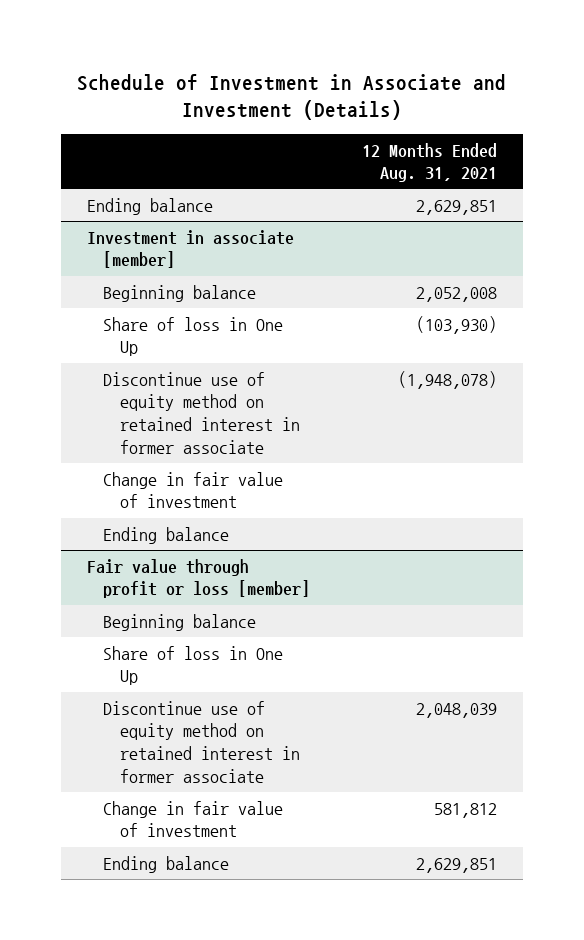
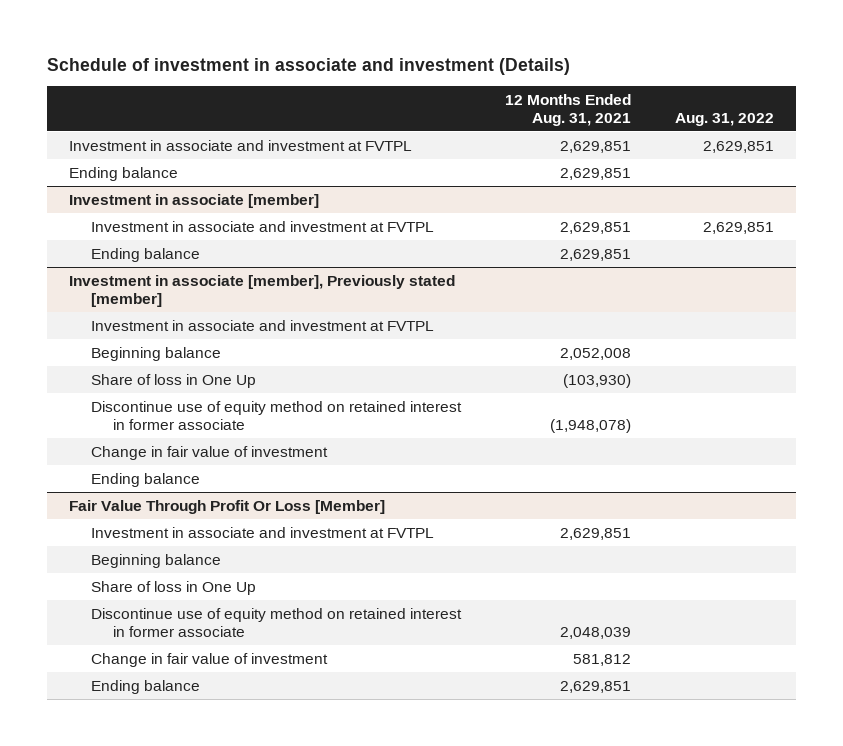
- Schedule of Investment in Associate and Investment (Details)
+ Schedule of investment in associate and investment (Details)
- | 12 Months Ended Aug. 31, 2021
+ | 12 Months Ended Aug. 31, 2021 | Aug. 31, 2022
+ Investment in associate and investment at FVTPL | 2,629,851 | 2,629,851
@ Investment in associate [member]
+ Investment in associate and investment at FVTPL | 2,629,851 | 2,629,851
+ Ending balance | 2,629,851 |
+ Investment in associate [member], Previously stated [member]
+ Investment in associate and investment at FVTPL
- Fair value through profit or loss [member]
+ Fair Value Through Profit Or Loss [Member]
+ Investment in associate and investment at FVTPL | 2,629,851 |

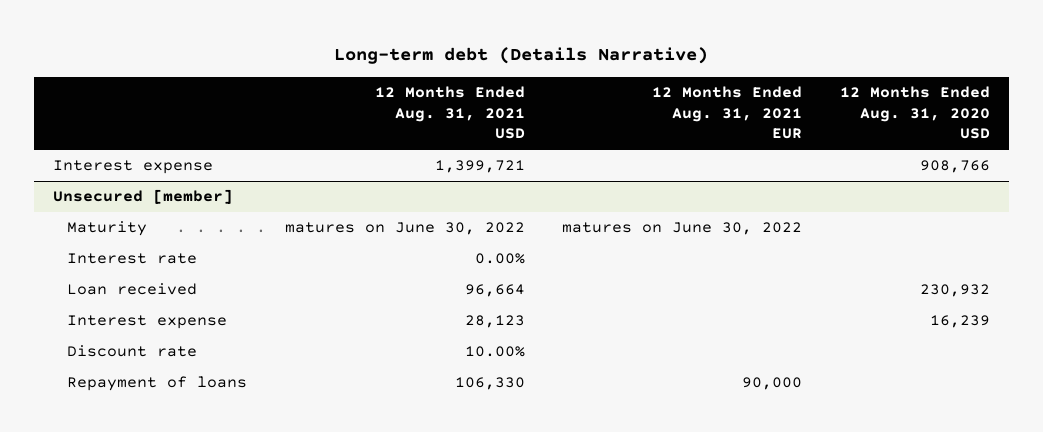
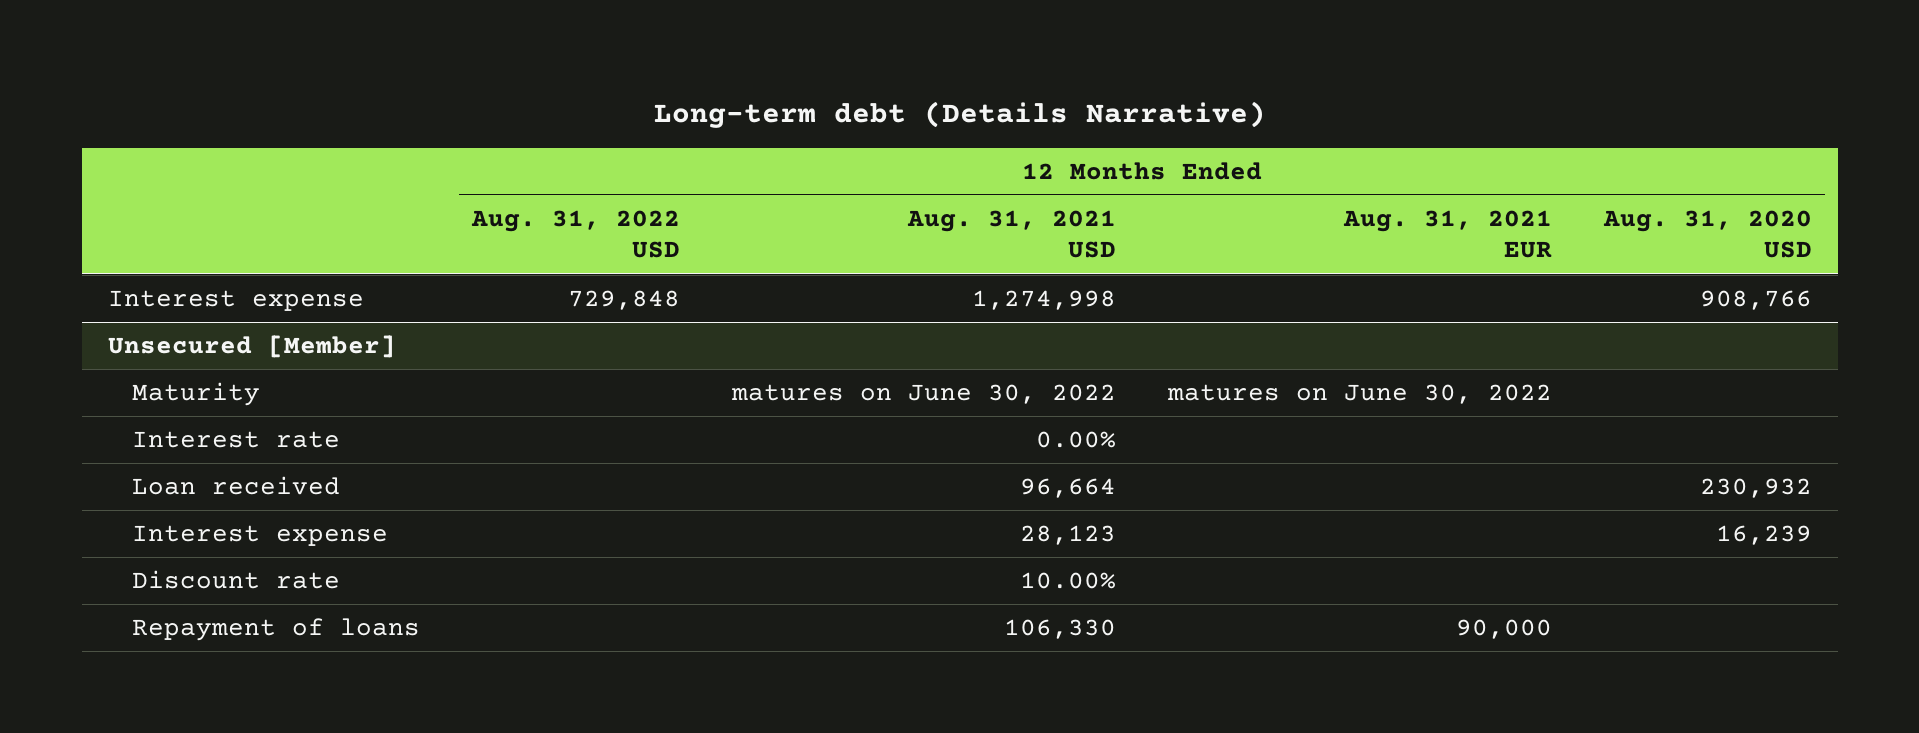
- | 12 Months Ended Aug. 31, 2021 USD | 12 Months Ended Aug. 31, 2021 EUR | 12 Months Ended Aug. 31, 2020 USD
+ | 12 Months Ended Aug. 31, 2022 USD | 12 Months Ended Aug. 31, 2021 USD | 12 Months Ended Aug. 31, 2021 EUR | 12 Months Ended Aug. 31, 2020 USD
- Interest expense | 1,399,721 | | 908,766
- Unsecured [member]
+ Interest expense | 729,848 | 1,274,998 | | 908,766
+ Unsecured [Member]

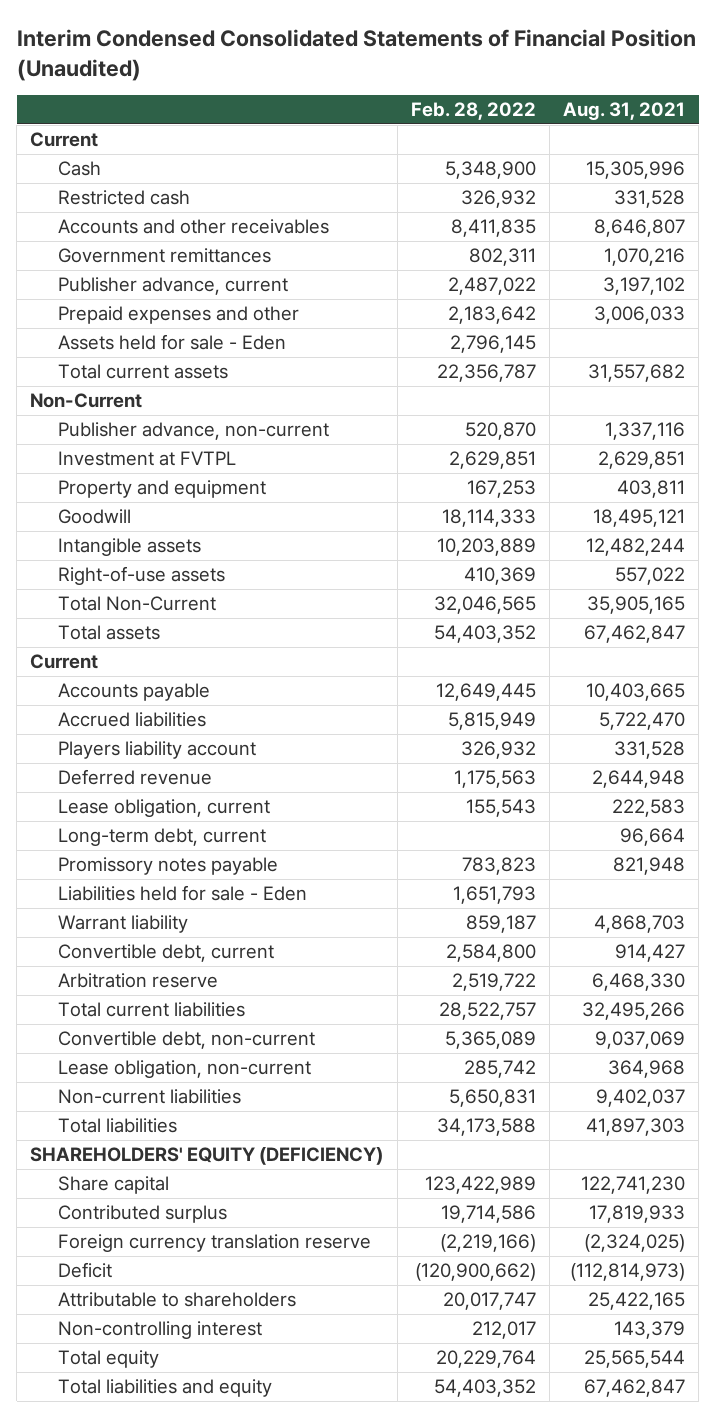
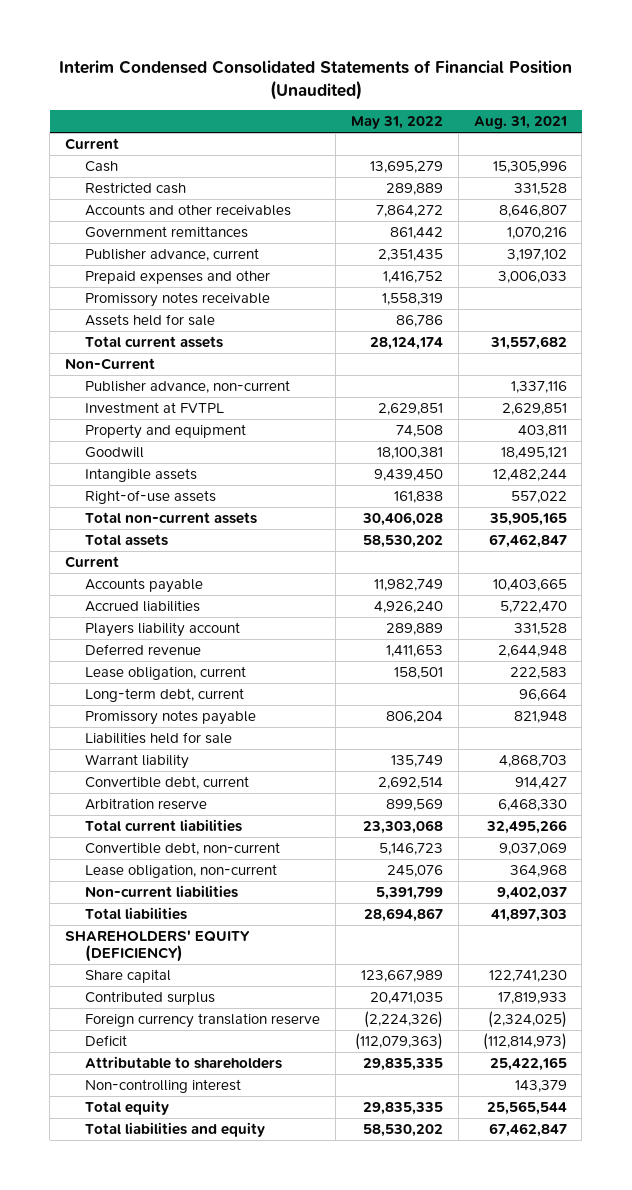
- | Feb. 28, 2022 | Aug. 31, 2021
+ | May 31, 2022 | Aug. 31, 2021
- Assets held for sale - Eden | 2,796,145 |
+ Promissory notes receivable | 1,558,319 |
+ Assets held for sale | 86,786 |
- Total Non-Current | 32,046,565 | 35,905,165
+ Total non-current assets | 30,406,028 | 35,905,165
- Liabilities held for sale - Eden | 1,651,793 |
+ Liabilities held for sale

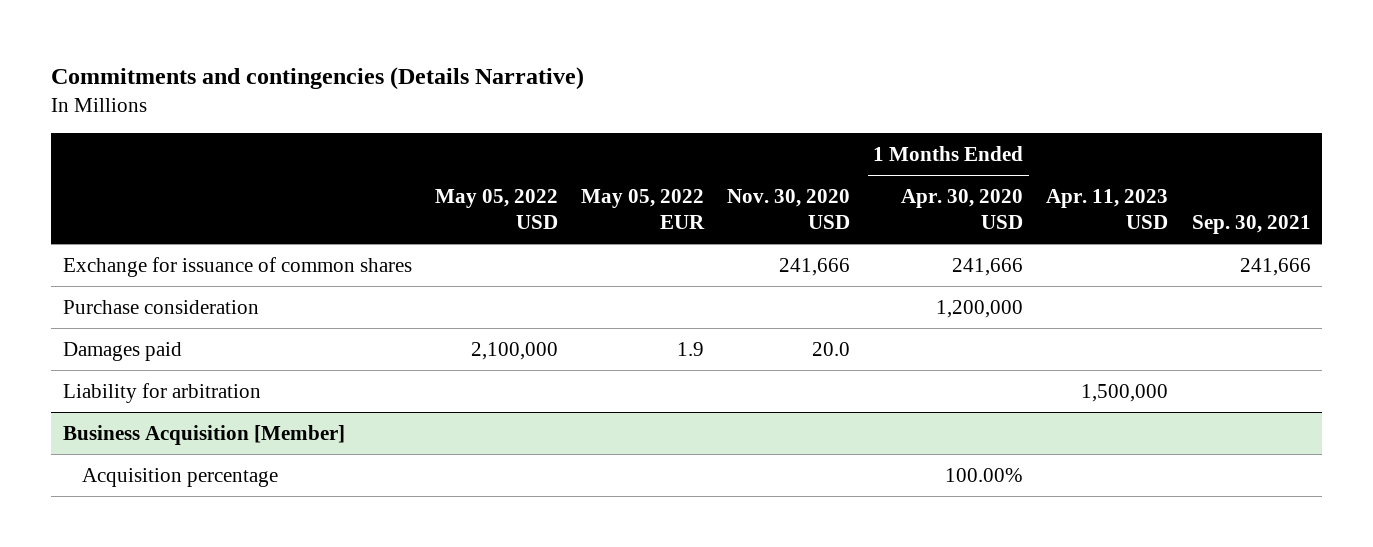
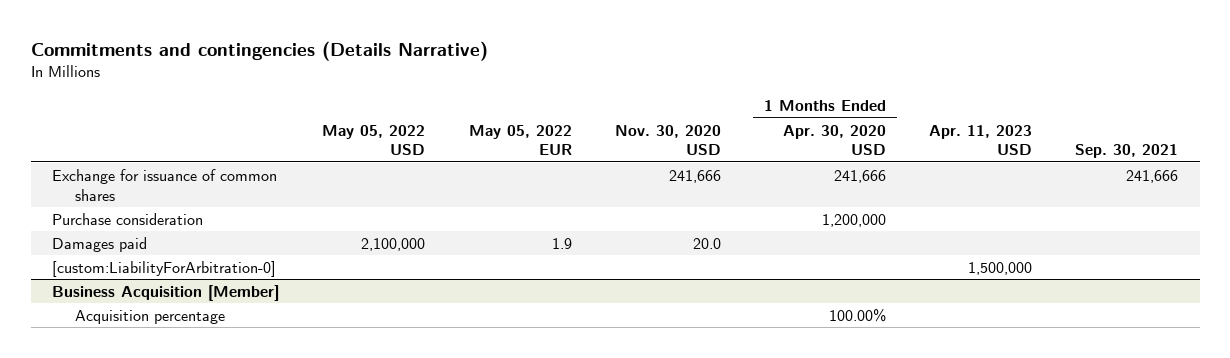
- Liability for arbitration | | | | | 1,500,000 |
+ [custom:LiabilityForArbitration-0] | | | | | 1,500,000 |

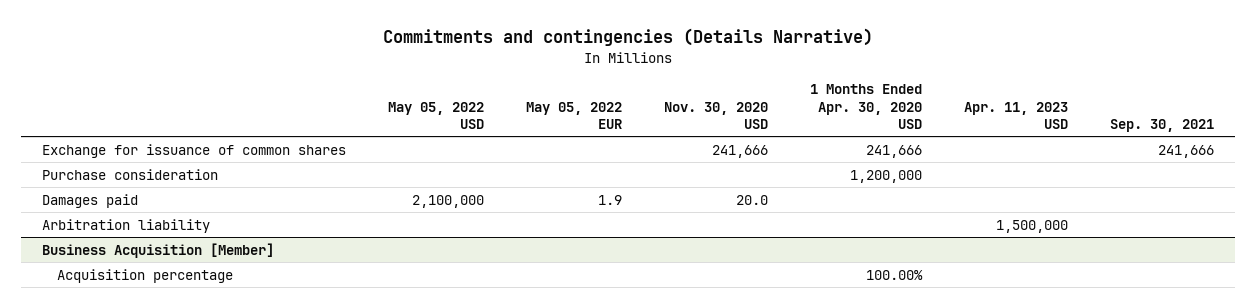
- [custom:LiabilityForArbitration-0] | | | | | 1,500,000 |
+ Arbitration liability | | | | | 1,500,000 |

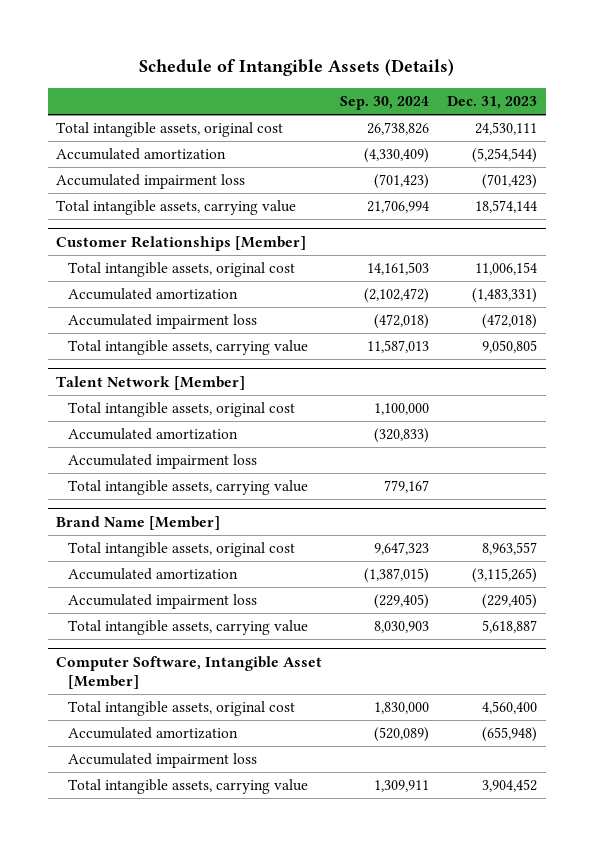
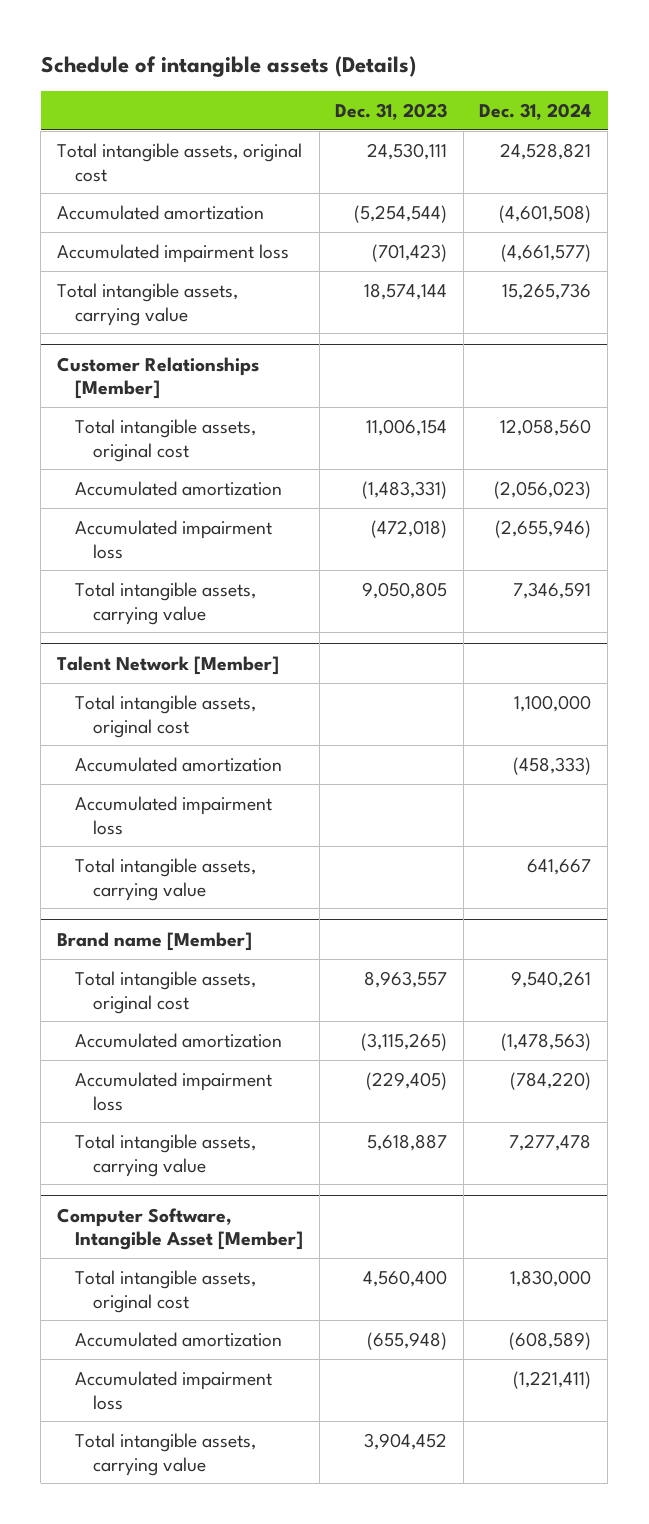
- Schedule of Intangible Assets (Details)
+ Schedule of intangible assets (Details)
- | Sep. 30, 2024 | Dec. 31, 2023
+ | Dec. 31, 2023 | Dec. 31, 2024
- Brand Name [Member]
+ Brand name [Member]

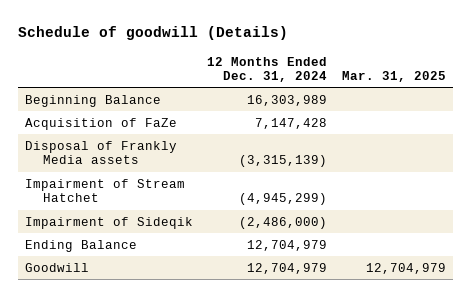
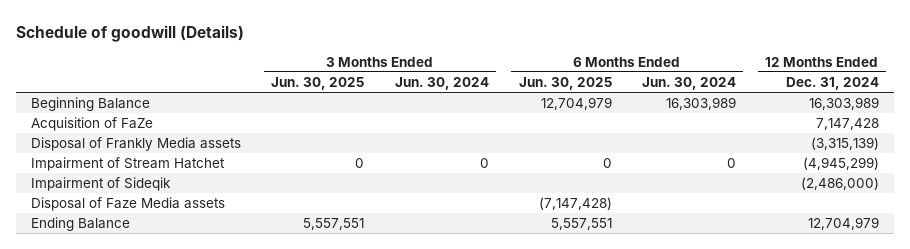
- | 12 Months Ended Dec. 31, 2024 | Mar. 31, 2025
+ | 3 Months Ended Jun. 30, 2025 | 3 Months Ended Jun. 30, 2024 | 6 Months Ended Jun. 30, 2025 | 6 Months Ended Jun. 30, 2024 | 12 Months Ended Dec. 31, 2024
+ Disposal of Faze Media assets | | | (7,147,428) | |
- Goodwill | 12,704,979 | 12,704,979

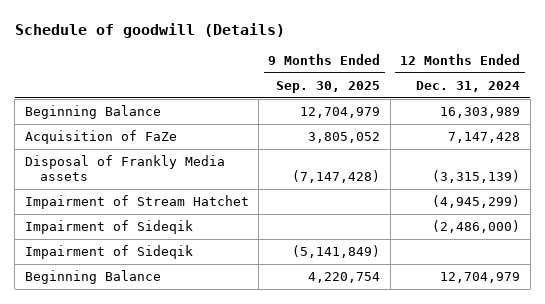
- | 3 Months Ended Jun. 30, 2025 | 3 Months Ended Jun. 30, 2024 | 6 Months Ended Jun. 30, 2025 | 6 Months Ended Jun. 30, 2024 | 12 Months Ended Dec. 31, 2024
+ | 9 Months Ended Sep. 30, 2025 | 12 Months Ended Dec. 31, 2024
- Disposal of Faze Media assets | | | (7,147,428) | |
- Ending Balance | 5,557,551 | | 5,557,551 | | 12,704,979
+ Impairment of Sideqik | (5,141,849) |
+ Beginning Balance | 4,220,754 | 12,704,979

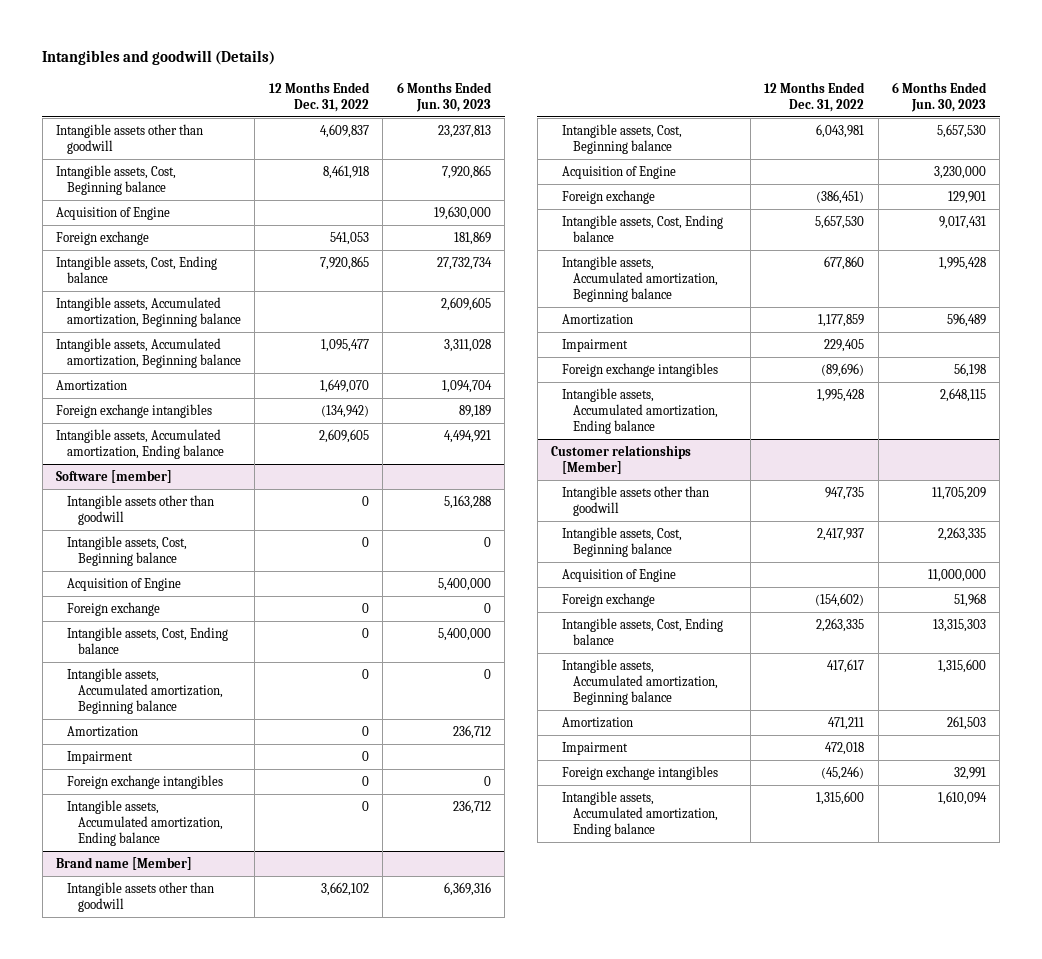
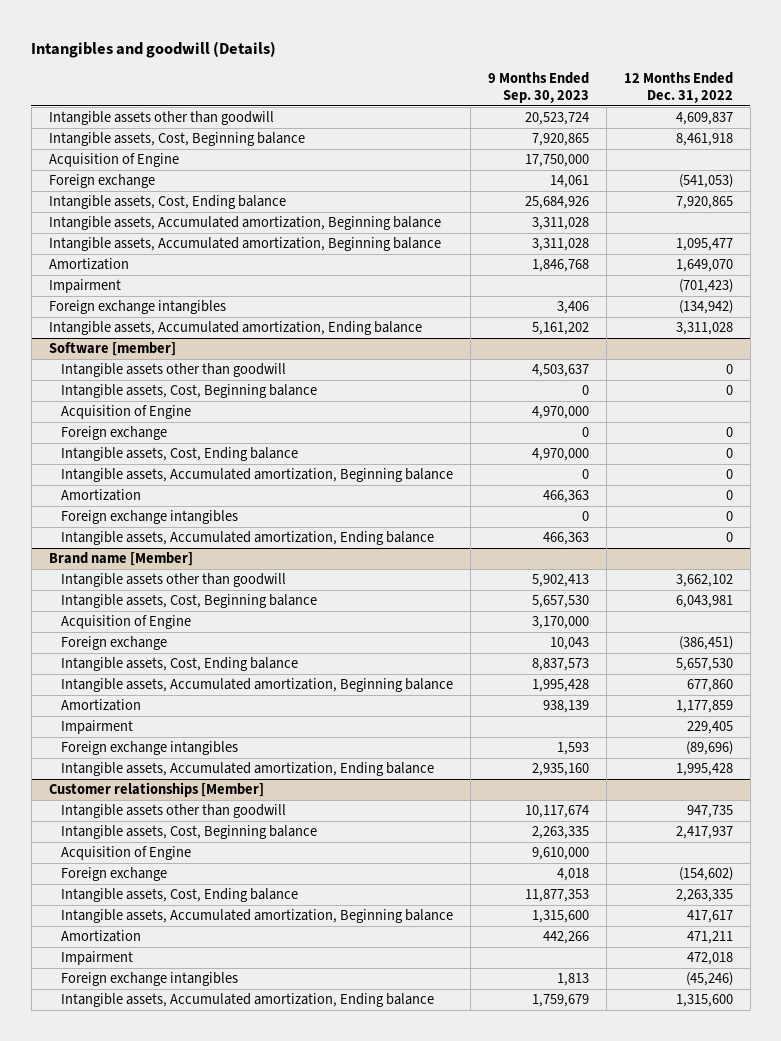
- | 12 Months Ended Dec. 31, 2022 | 6 Months Ended Jun. 30, 2023
+ | 9 Months Ended Sep. 30, 2023 | 12 Months Ended Dec. 31, 2022
- Foreign exchange | 541,053 | 181,869
+ Foreign exchange | 14,061 | (541,053)
+ Impairment | | (701,423)
- Intangible assets, Accumulated amortization, Ending balance | 2,609,605 | 4,494,921
+ Intangible assets, Accumulated amortization, Ending balance | 5,161,202 | 3,311,028
@ Software [member]
- Impairment | 0 |

